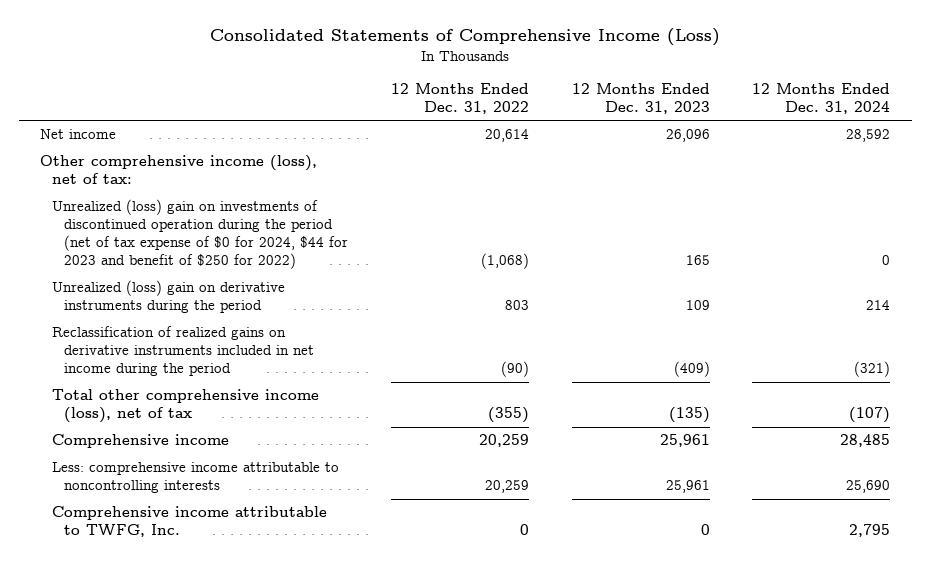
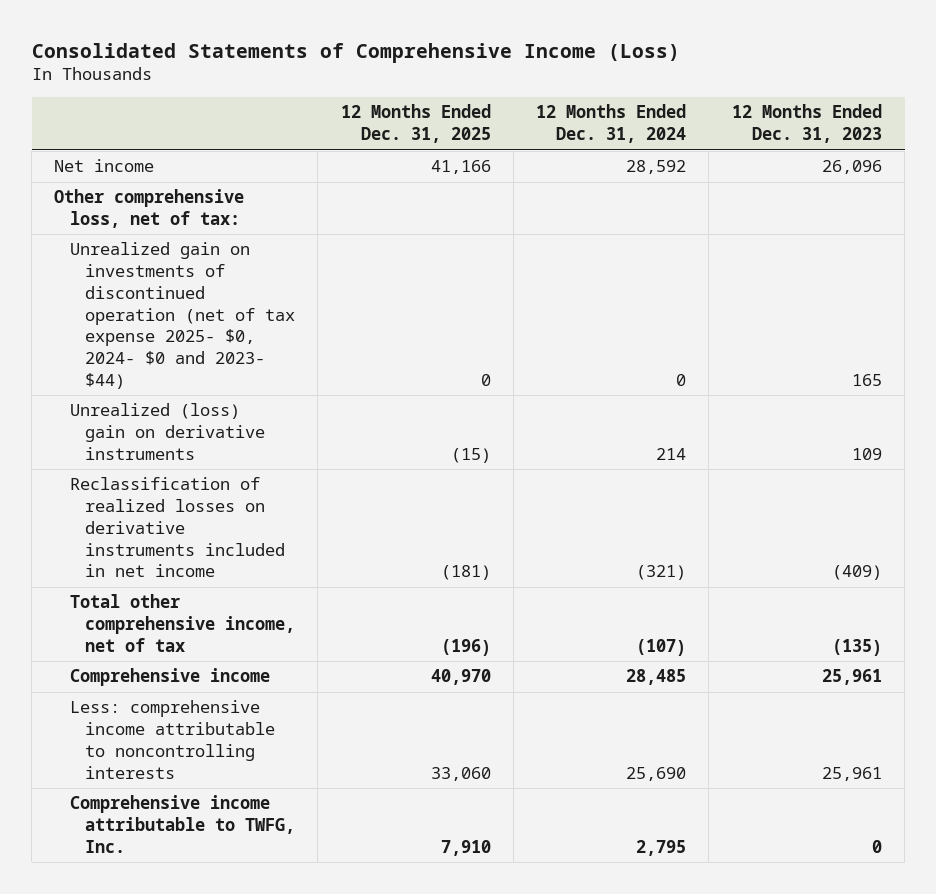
- | 12 Months Ended Dec. 31, 2022 | 12 Months Ended Dec. 31, 2023 | 12 Months Ended Dec. 31, 2024
+ | 12 Months Ended Dec. 31, 2025 | 12 Months Ended Dec. 31, 2024 | 12 Months Ended Dec. 31, 2023
- Other comprehensive income (loss), net of tax:
- Unrealized (loss) gain on investments of discontinued operation during the period (net of tax expense of $0 for 2024, $44 for 2023 and benefit of $250 for 2022) | (1,068) | 165 | 0
- Unrealized (loss) gain on derivative instruments during the period | 803 | 109 | 214
- Reclassification of realized gains on derivative instruments included in net income during the period | (90) | (409) | (321)
- Total other comprehensive income (loss), net of tax | (355) | (135) | (107)
+ Other comprehensive loss, net of tax:
+ Unrealized gain on investments of discontinued operation (net of tax expense 2025- $0, 2024- $0 and 2023- $44) | 0 | 0 | 165
+ Unrealized (loss) gain on derivative instruments | (15) | 214 | 109
+ Reclassification of realized losses on derivative instruments included in net income | (181) | (321) | (409)
+ Total other comprehensive income, net of tax | (196) | (107) | (135)

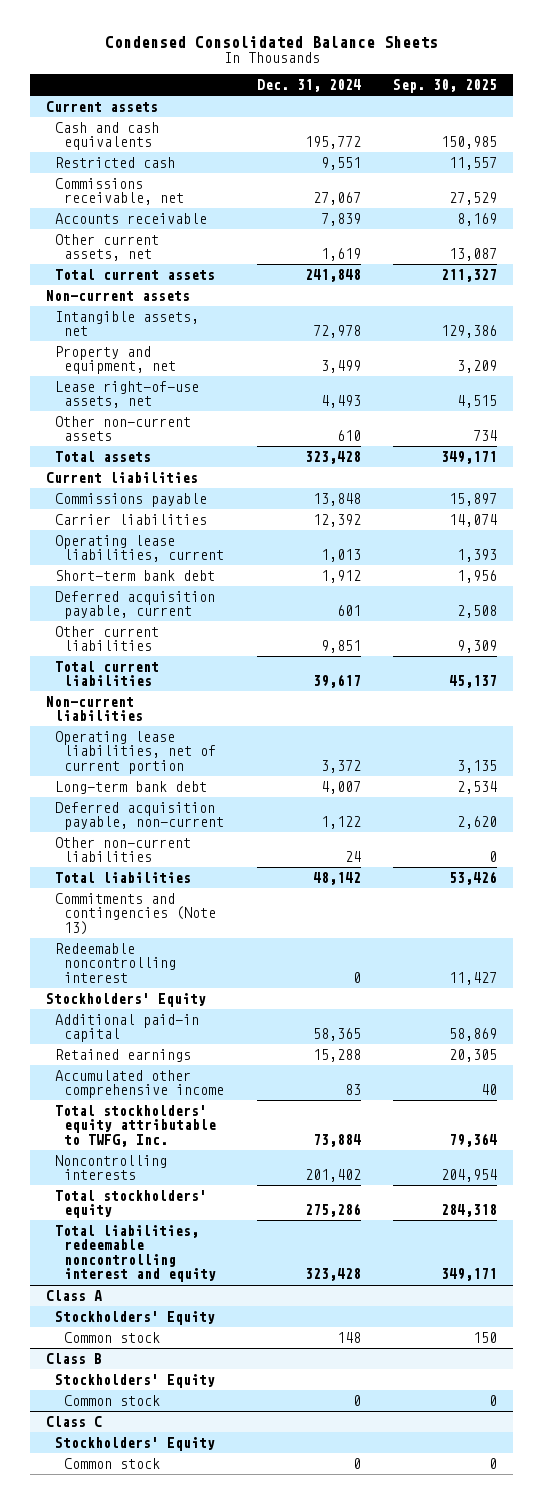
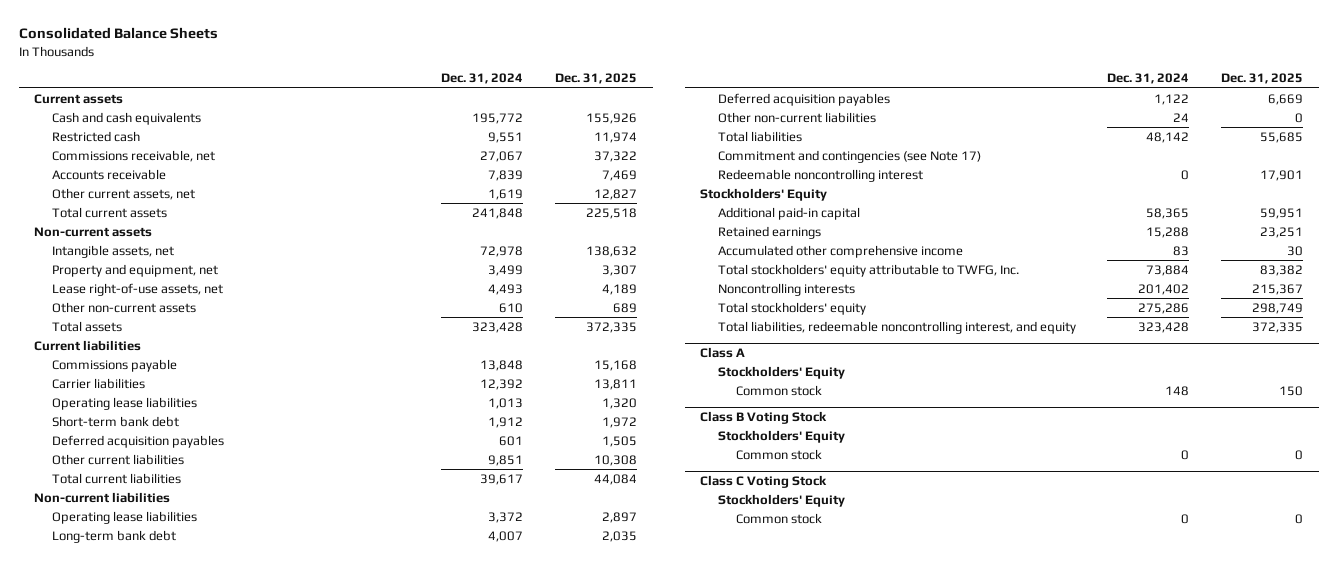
- Condensed Consolidated Balance Sheets
+ Consolidated Balance Sheets
- | Dec. 31, 2024 | Sep. 30, 2025
+ | Dec. 31, 2024 | Dec. 31, 2025
- Operating lease liabilities, current | 1,013 | 1,393
+ Operating lease liabilities | 1,013 | 1,320
- Deferred acquisition payable, current | 601 | 2,508
+ Deferred acquisition payables | 601 | 1,505
- Operating lease liabilities, net of current portion | 3,372 | 3,135
+ Operating lease liabilities | 3,372 | 2,897
- Deferred acquisition payable, non-current | 1,122 | 2,620
+ Deferred acquisition payables | 1,122 | 6,669
- Commitments and contingencies (Note 13)
+ Commitment and contingencies (see Note 17)
- Total liabilities, redeemable noncontrolling interest and equity | 323,428 | 349,171
+ Total liabilities, redeemable noncontrolling interest, and equity | 323,428 | 372,335
- Class B
+ Class B Voting Stock
- Class C
+ Class C Voting Stock

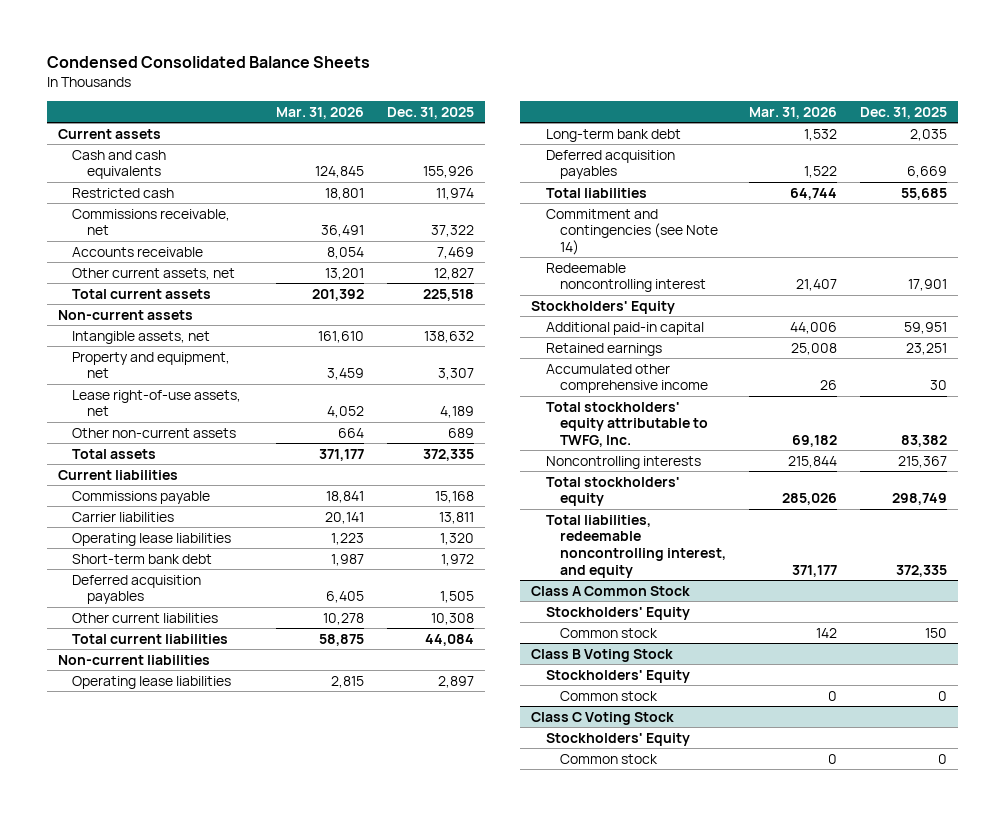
- Consolidated Balance Sheets
+ Condensed Consolidated Balance Sheets
- | Dec. 31, 2024 | Dec. 31, 2025
+ | Mar. 31, 2026 | Dec. 31, 2025
- Other non-current liabilities | 24 | 0
- Commitment and contingencies (see Note 17)
+ Commitment and contingencies (see Note 14)
- Class A
+ Class A Common Stock

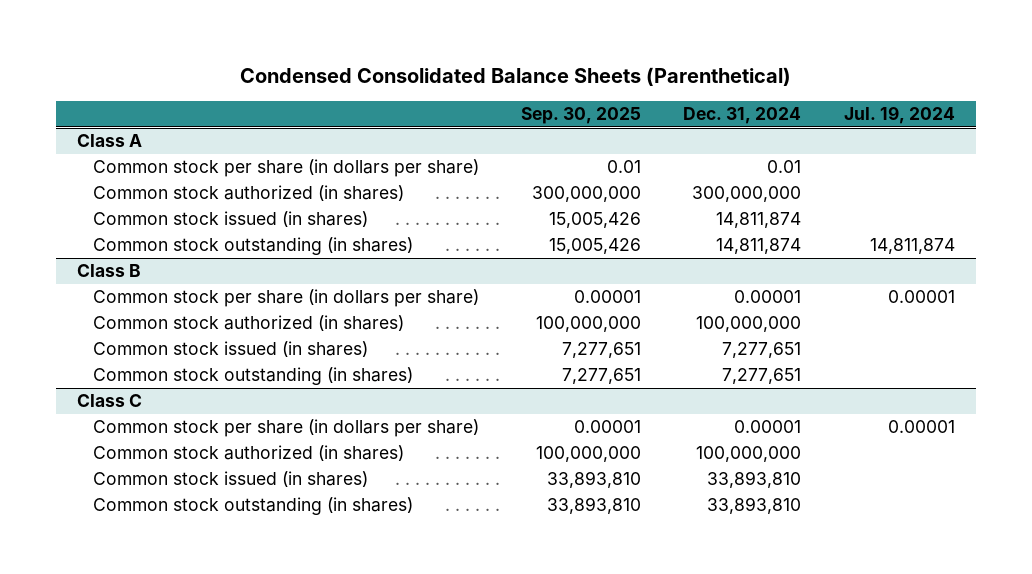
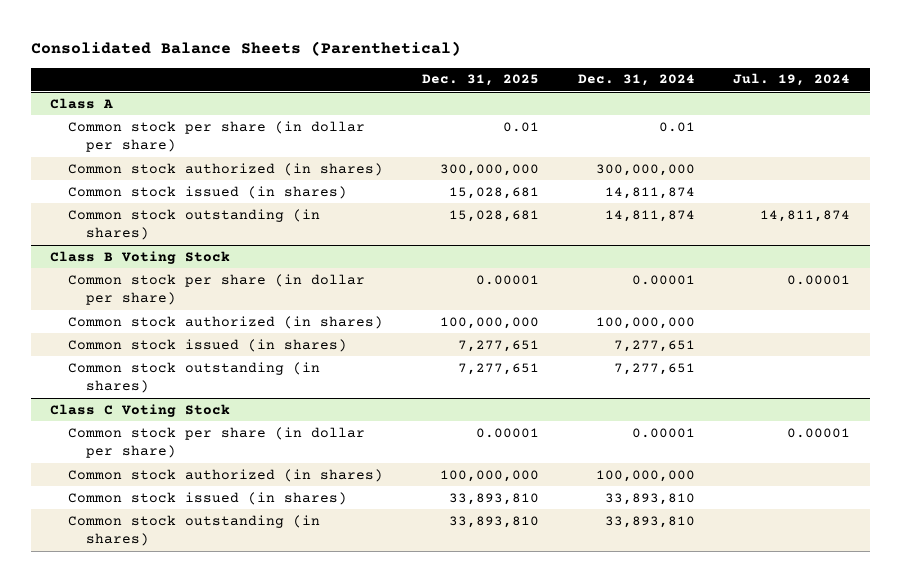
- Condensed Consolidated Balance Sheets (Parenthetical)
+ Consolidated Balance Sheets (Parenthetical)
- | Sep. 30, 2025 | Dec. 31, 2024 | Jul. 19, 2024
+ | Dec. 31, 2025 | Dec. 31, 2024 | Jul. 19, 2024
@ Class A
- Common stock per share (in dollars per share) | 0.01 | 0.01 |
+ Common stock per share (in dollar per share) | 0.01 | 0.01 |
- Class B
- Common stock per share (in dollars per share) | 0.00001 | 0.00001 | 0.00001
+ Class B Voting Stock
+ Common stock per share (in dollar per share) | 0.00001 | 0.00001 | 0.00001
- Class C
- Common stock per share (in dollars per share) | 0.00001 | 0.00001 | 0.00001
+ Class C Voting Stock
+ Common stock per share (in dollar per share) | 0.00001 | 0.00001 | 0.00001

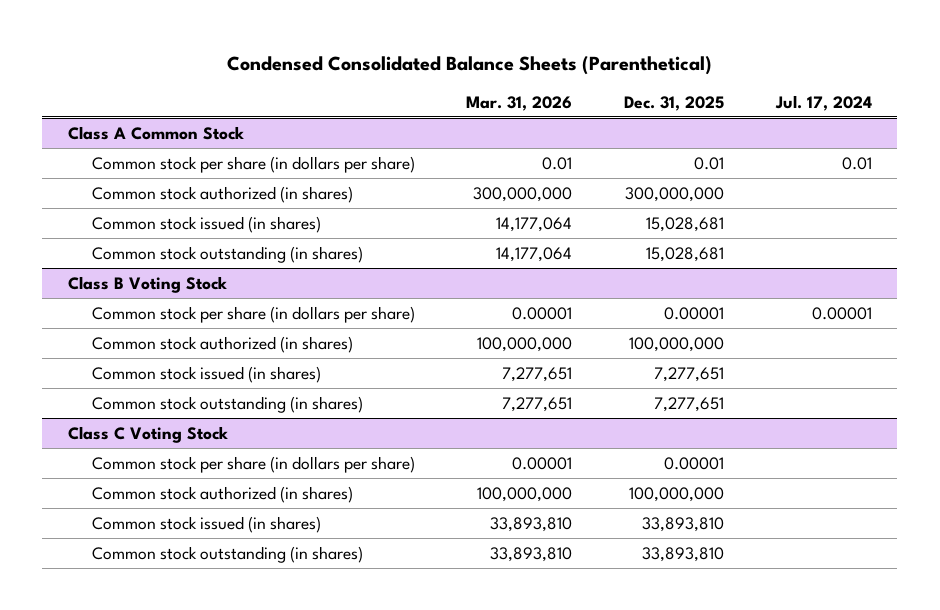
- Consolidated Balance Sheets (Parenthetical)
+ Condensed Consolidated Balance Sheets (Parenthetical)
- | Dec. 31, 2025 | Dec. 31, 2024 | Jul. 19, 2024
+ | Mar. 31, 2026 | Dec. 31, 2025 | Jul. 17, 2024
- Class A
- Common stock per share (in dollar per share) | 0.01 | 0.01 |
+ Class A Common Stock
+ Common stock per share (in dollars per share) | 0.01 | 0.01 | 0.01
@ Class B Voting Stock
- Common stock per share (in dollar per share) | 0.00001 | 0.00001 | 0.00001
+ Common stock per share (in dollars per share) | 0.00001 | 0.00001 | 0.00001
@ Class C Voting Stock
- Common stock per share (in dollar per share) | 0.00001 | 0.00001 | 0.00001
+ Common stock per share (in dollars per share) | 0.00001 | 0.00001 |

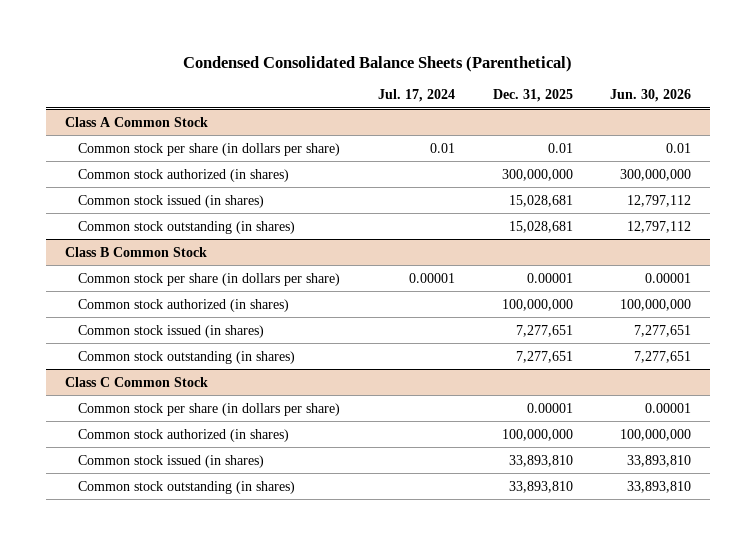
- | Mar. 31, 2026 | Dec. 31, 2025 | Jul. 17, 2024
+ | Jul. 17, 2024 | Dec. 31, 2025 | Jun. 30, 2026
- Class B Voting Stock
+ Class B Common Stock
- Class C Voting Stock
+ Class C Common Stock

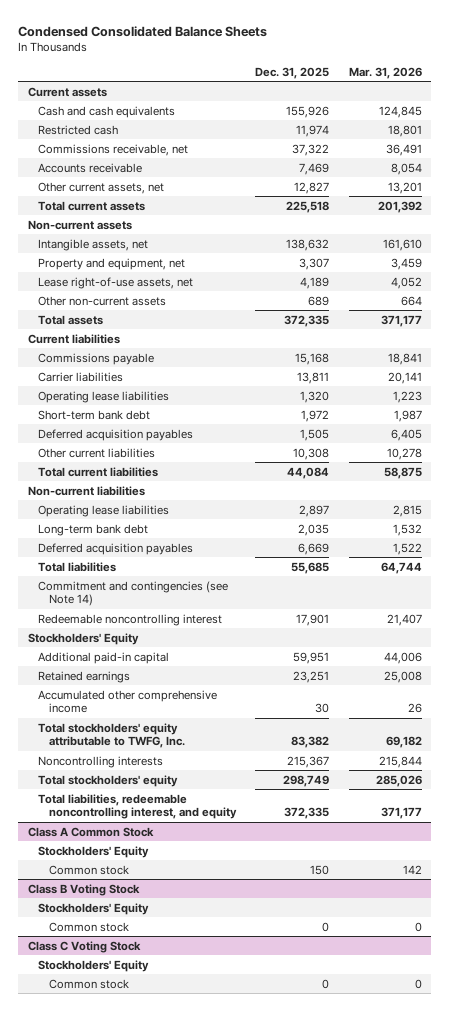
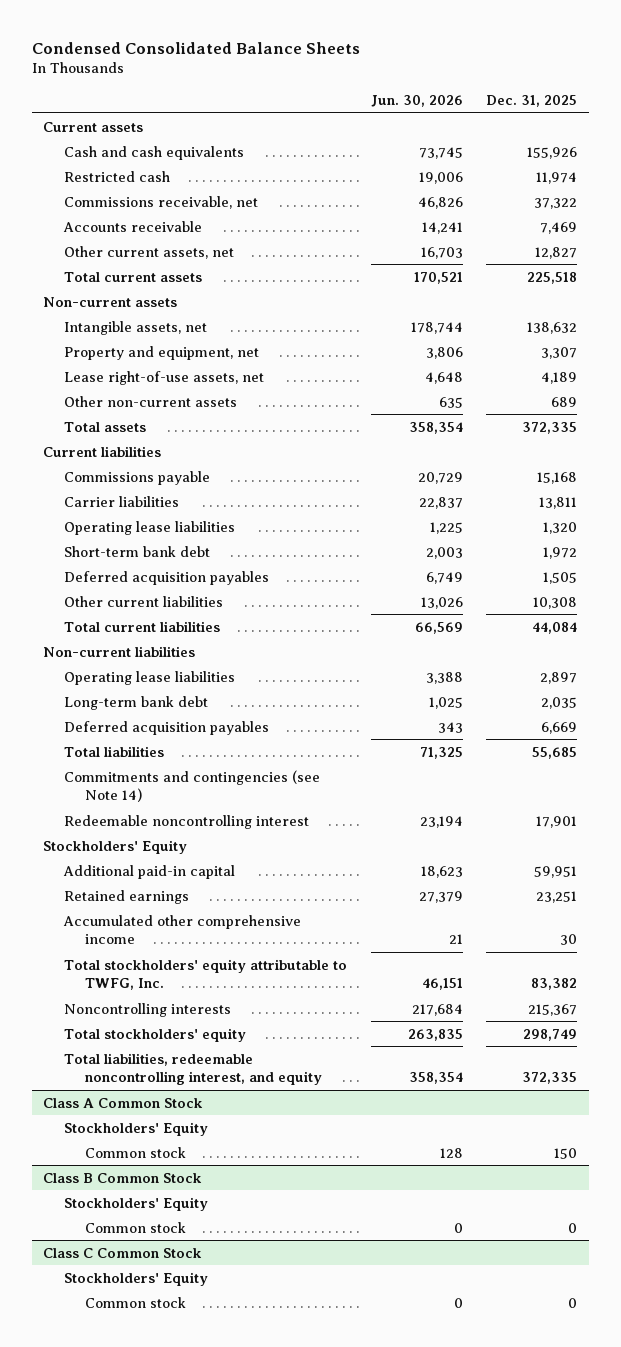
- | Dec. 31, 2025 | Mar. 31, 2026
+ | Jun. 30, 2026 | Dec. 31, 2025
- Commitment and contingencies (see Note 14)
+ Commitments and contingencies (see Note 14)
- Class B Voting Stock
+ Class B Common Stock
- Class C Voting Stock
+ Class C Common Stock

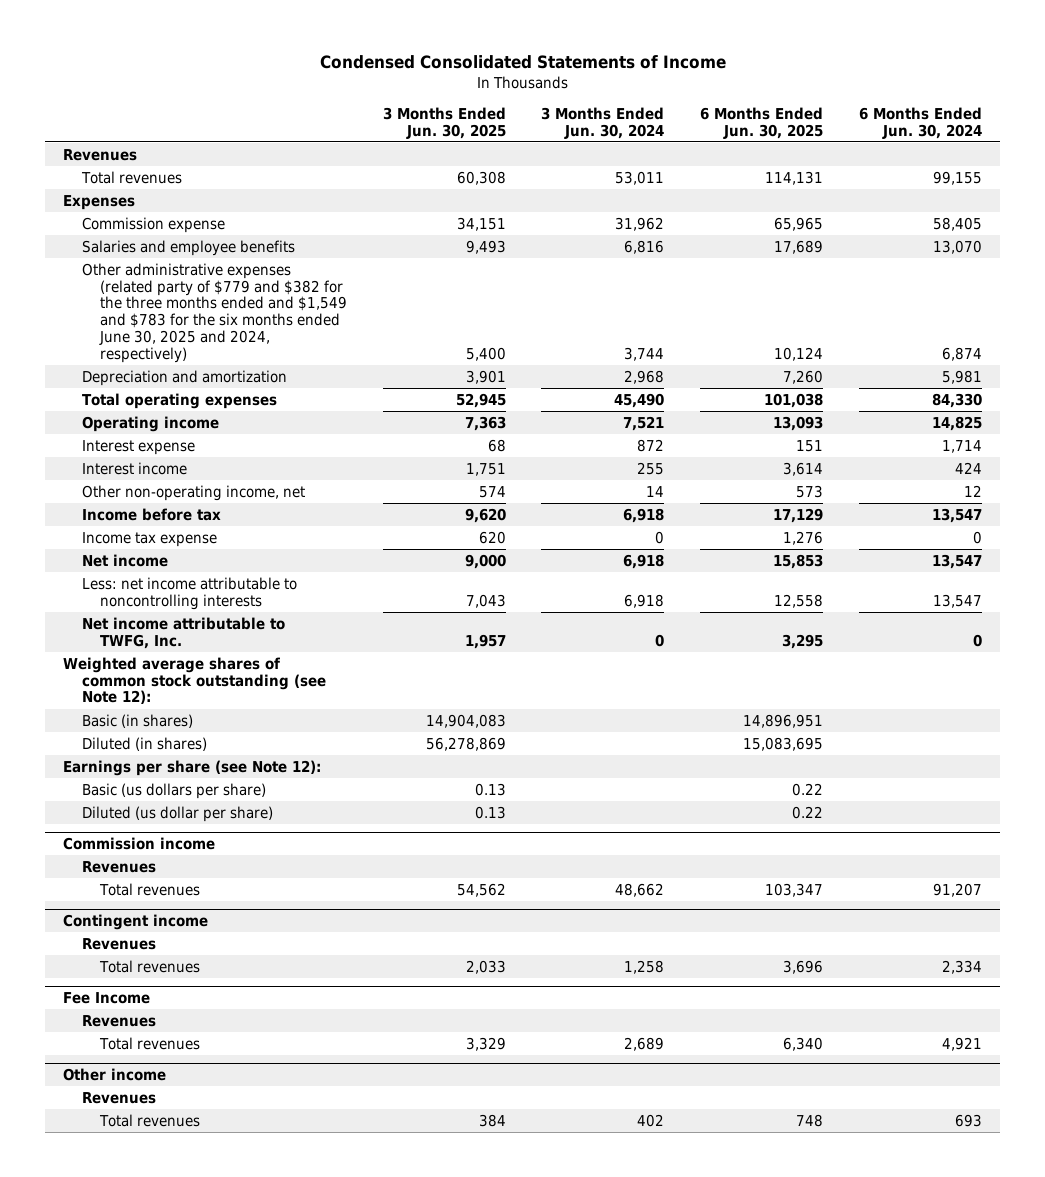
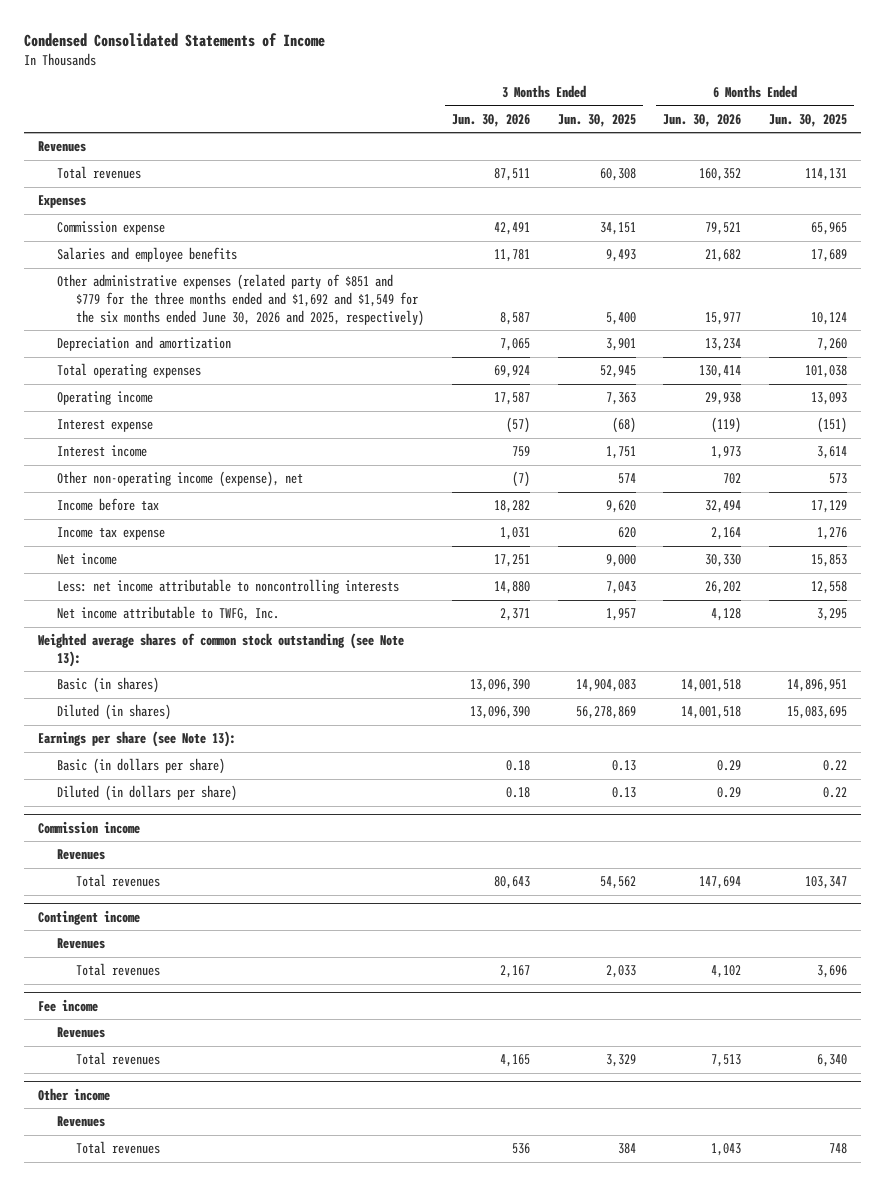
- | 3 Months Ended Jun. 30, 2025 | 3 Months Ended Jun. 30, 2024 | 6 Months Ended Jun. 30, 2025 | 6 Months Ended Jun. 30, 2024
+ | 3 Months Ended Jun. 30, 2026 | 3 Months Ended Jun. 30, 2025 | 6 Months Ended Jun. 30, 2026 | 6 Months Ended Jun. 30, 2025
- Other administrative expenses (related party of $779 and $382 for the three months ended and $1,549 and $783 for the six months ended June 30, 2025 and 2024, respectively) | 5,400 | 3,744 | 10,124 | 6,874
+ Other administrative expenses (related party of $851 and $779 for the three months ended and $1,692 and $1,549 for the six months ended June 30, 2026 and 2025, respectively) | 8,587 | 5,400 | 15,977 | 10,124
- Interest expense | 68 | 872 | 151 | 1,714
+ Interest expense | (57) | (68) | (119) | (151)
- Other non-operating income, net | 574 | 14 | 573 | 12
+ Other non-operating income (expense), net | (7) | 574 | 702 | 573
- Weighted average shares of common stock outstanding (see Note 12):
+ Weighted average shares of common stock outstanding (see Note 13):
- Earnings per share (see Note 12):
- Basic (us dollars per share) | 0.13 | | 0.22 |
- Diluted (us dollar per share) | 0.13 | | 0.22 |
+ Earnings per share (see Note 13):
+ Basic (in dollars per share) | 0.18 | 0.13 | 0.29 | 0.22
+ Diluted (in dollars per share) | 0.18 | 0.13 | 0.29 | 0.22
- Fee Income
+ Fee income

